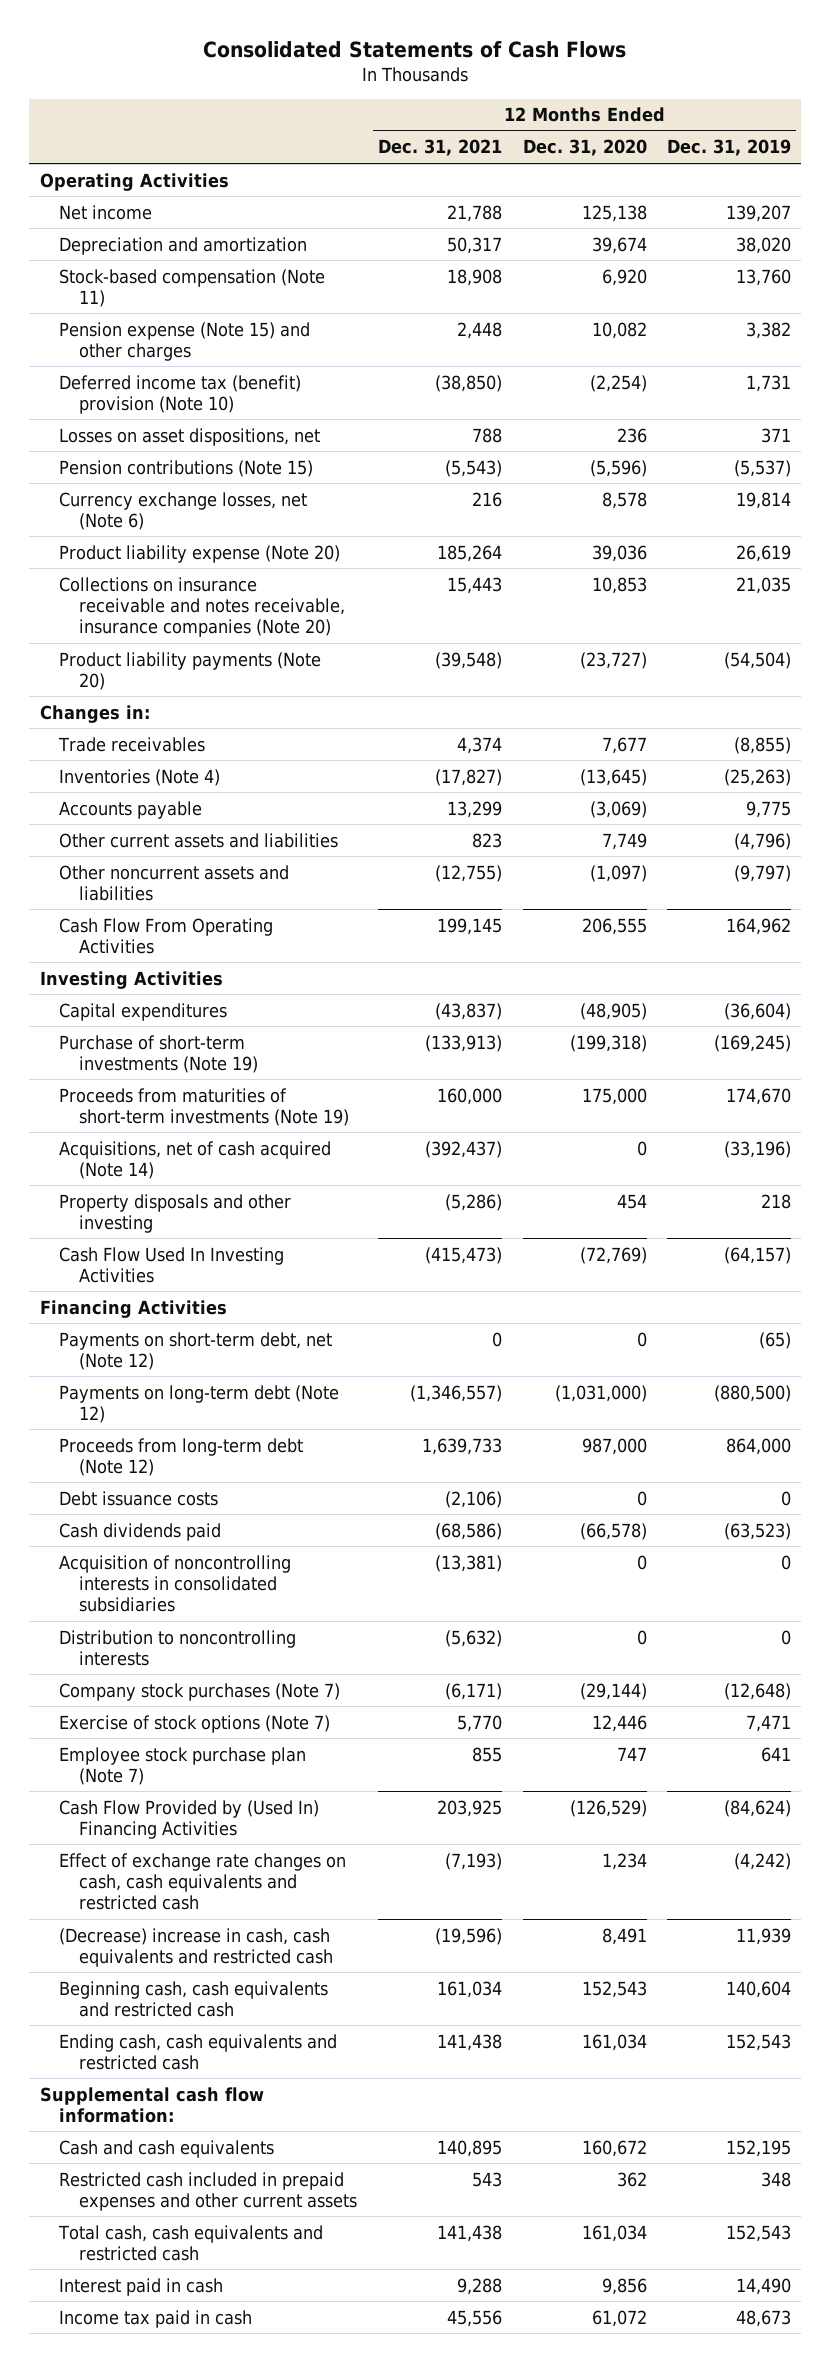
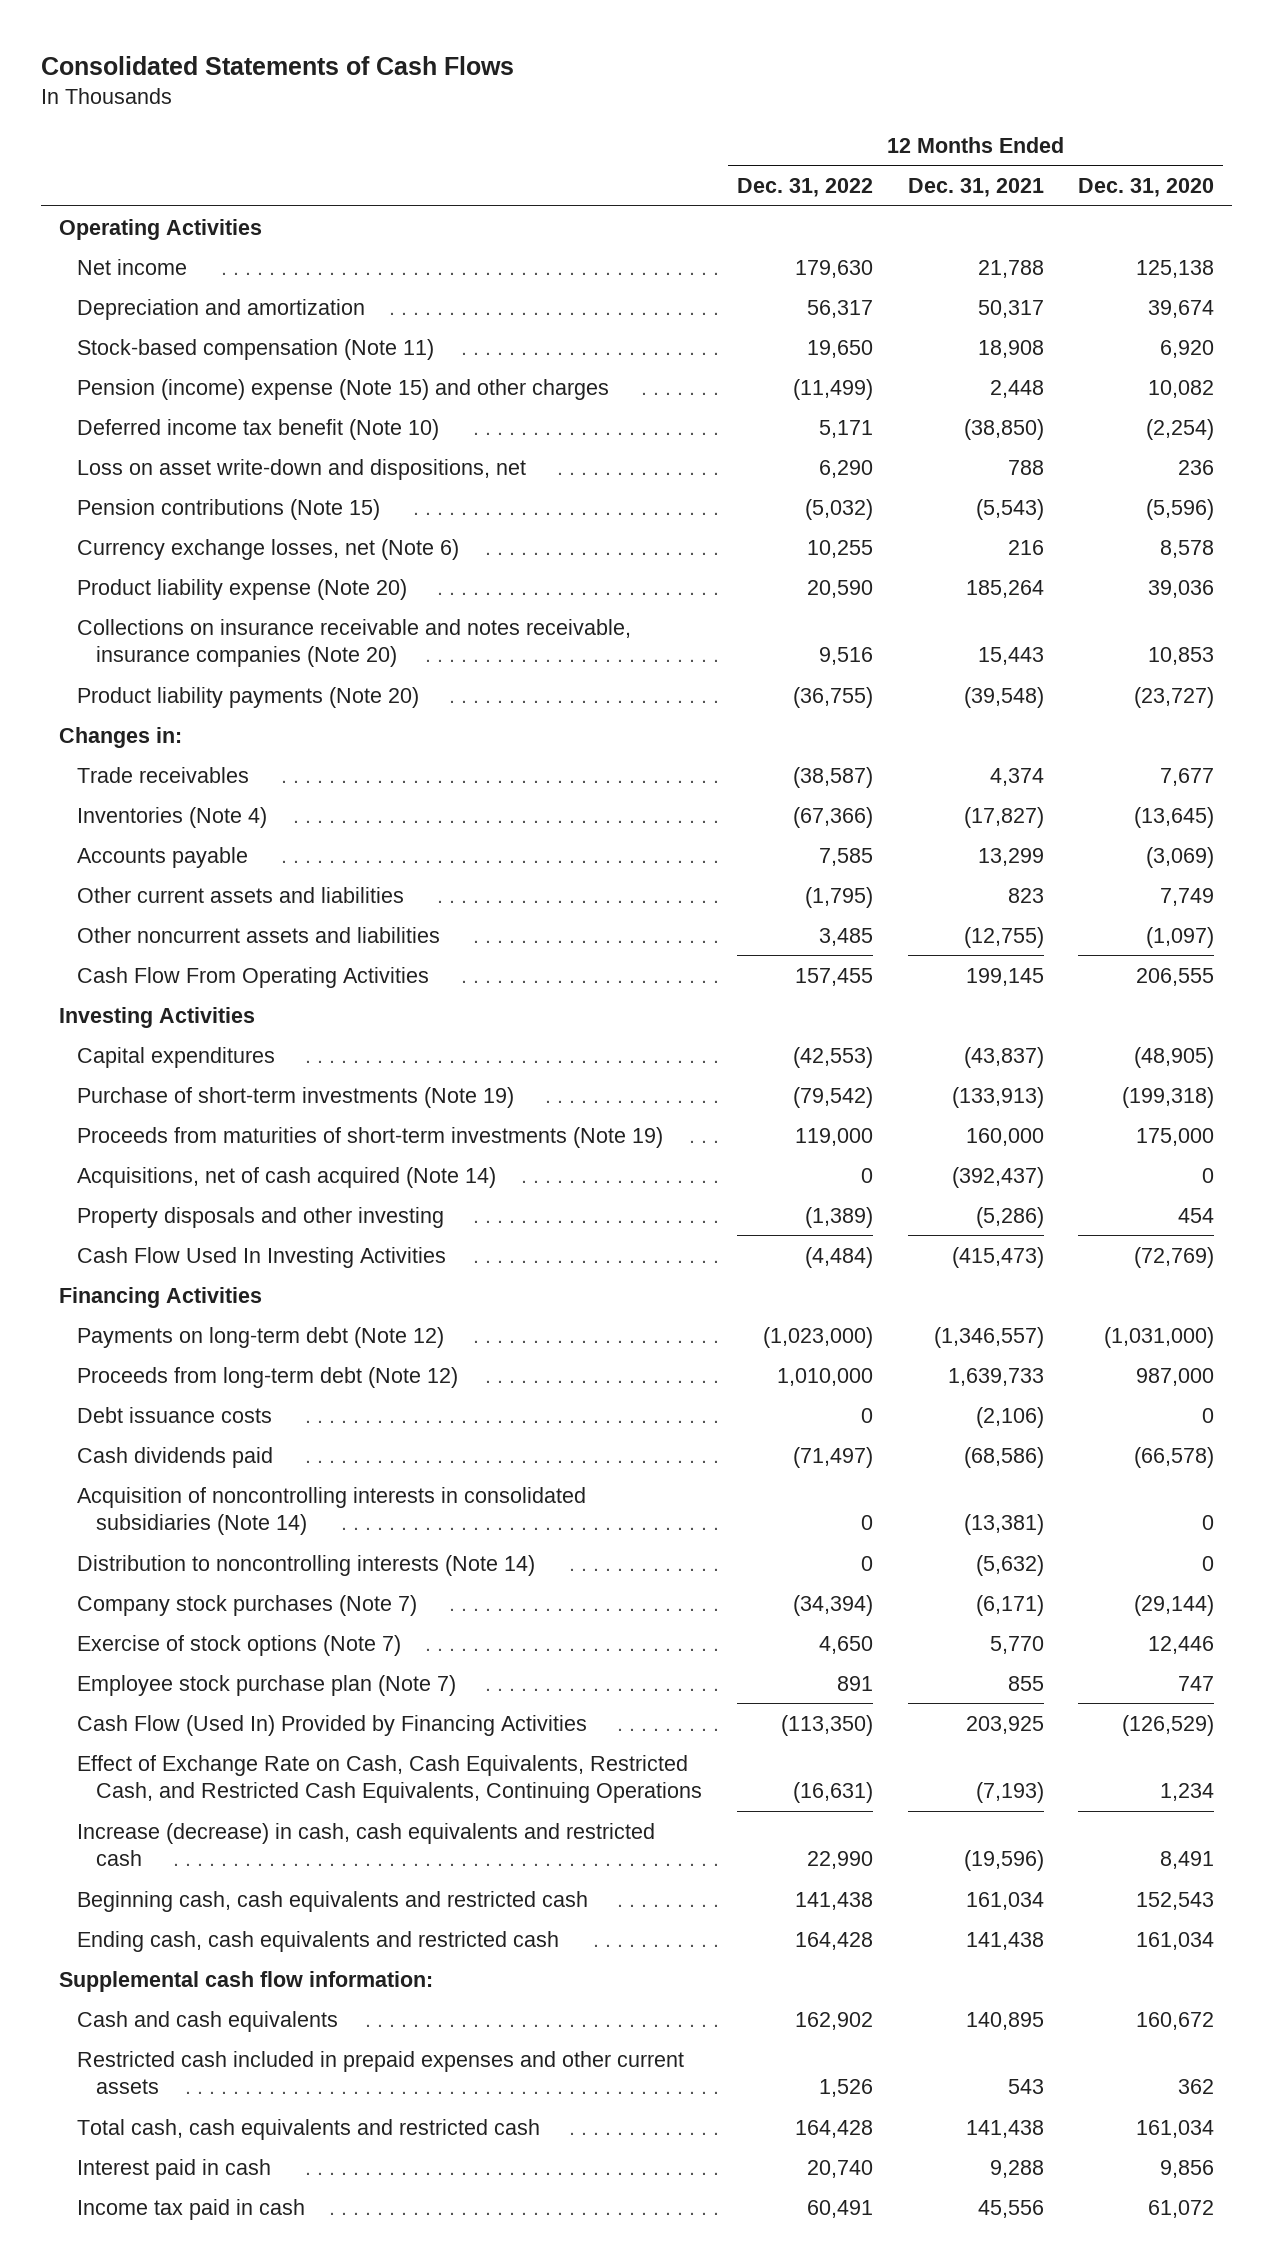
- | 12 Months Ended Dec. 31, 2021 | 12 Months Ended Dec. 31, 2020 | 12 Months Ended Dec. 31, 2019
+ | 12 Months Ended Dec. 31, 2022 | 12 Months Ended Dec. 31, 2021 | 12 Months Ended Dec. 31, 2020
- Pension expense (Note 15) and other charges | 2,448 | 10,082 | 3,382
- Deferred income tax (benefit) provision (Note 10) | (38,850) | (2,254) | 1,731
- Losses on asset dispositions, net | 788 | 236 | 371
+ Pension (income) expense (Note 15) and other charges | (11,499) | 2,448 | 10,082
+ Deferred income tax benefit (Note 10) | 5,171 | (38,850) | (2,254)
+ Loss on asset write-down and dispositions, net | 6,290 | 788 | 236
- Payments on short-term debt, net (Note 12) | 0 | 0 | (65)
- Acquisition of noncontrolling interests in consolidated subsidiaries | (13,381) | 0 | 0
- Distribution to noncontrolling interests | (5,632) | 0 | 0
+ Acquisition of noncontrolling interests in consolidated subsidiaries (Note 14) | 0 | (13,381) | 0
+ Distribution to noncontrolling interests (Note 14) | 0 | (5,632) | 0
- Cash Flow Provided by (Used In) Financing Activities | 203,925 | (126,529) | (84,624)
- Effect of exchange rate changes on cash, cash equivalents and restricted cash | (7,193) | 1,234 | (4,242)
- (Decrease) increase in cash, cash equivalents and restricted cash | (19,596) | 8,491 | 11,939
+ Cash Flow (Used In) Provided by Financing Activities | (113,350) | 203,925 | (126,529)
+ Effect of Exchange Rate on Cash, Cash Equivalents, Restricted Cash, and Restricted Cash Equivalents, Continuing Operations | (16,631) | (7,193) | 1,234
+ Increase (decrease) in cash, cash equivalents and restricted cash | 22,990 | (19,596) | 8,491

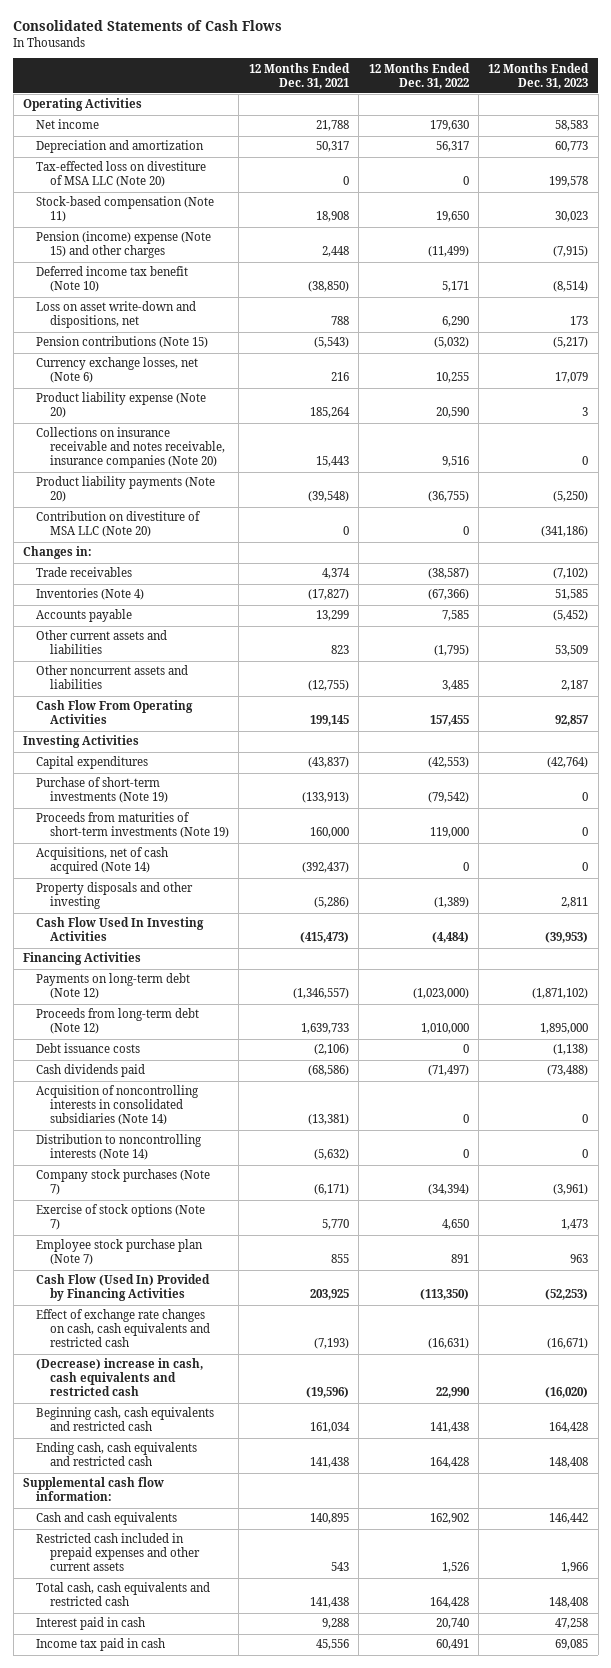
- | 12 Months Ended Dec. 31, 2022 | 12 Months Ended Dec. 31, 2021 | 12 Months Ended Dec. 31, 2020
+ | 12 Months Ended Dec. 31, 2021 | 12 Months Ended Dec. 31, 2022 | 12 Months Ended Dec. 31, 2023
+ Tax-effected loss on divestiture of MSA LLC (Note 20) | 0 | 0 | 199,578
+ Contribution on divestiture of MSA LLC (Note 20) | 0 | 0 | (341,186)
- Effect of Exchange Rate on Cash, Cash Equivalents, Restricted Cash, and Restricted Cash Equivalents, Continuing Operations | (16,631) | (7,193) | 1,234
- Increase (decrease) in cash, cash equivalents and restricted cash | 22,990 | (19,596) | 8,491
+ Effect of exchange rate changes on cash, cash equivalents and restricted cash | (7,193) | (16,631) | (16,671)
+ (Decrease) increase in cash, cash equivalents and restricted cash | (19,596) | 22,990 | (16,020)

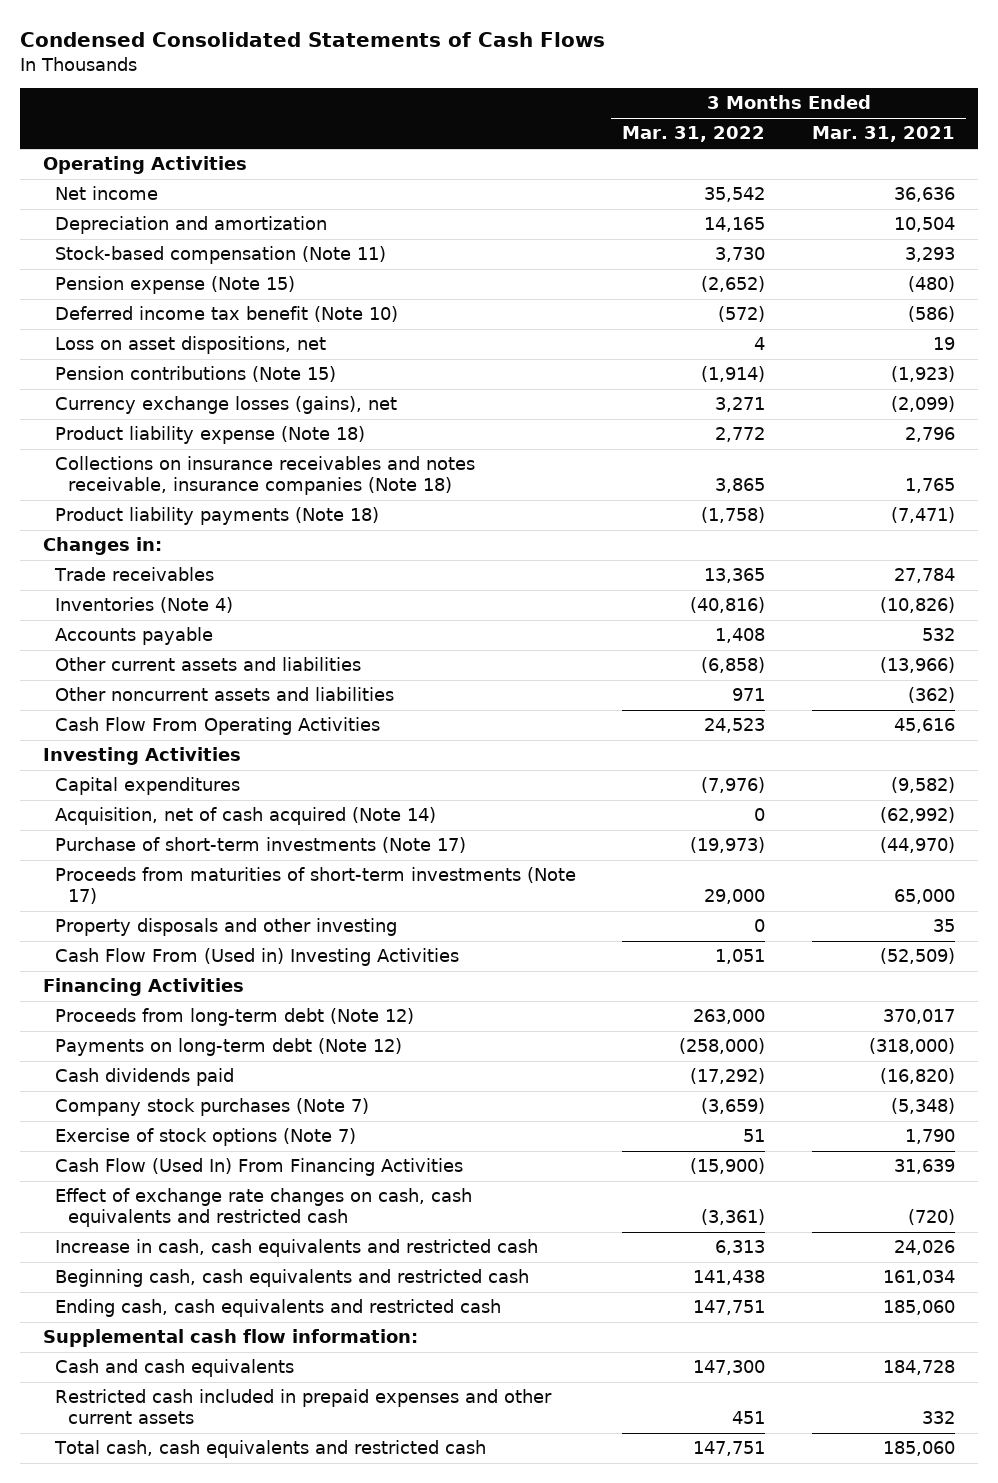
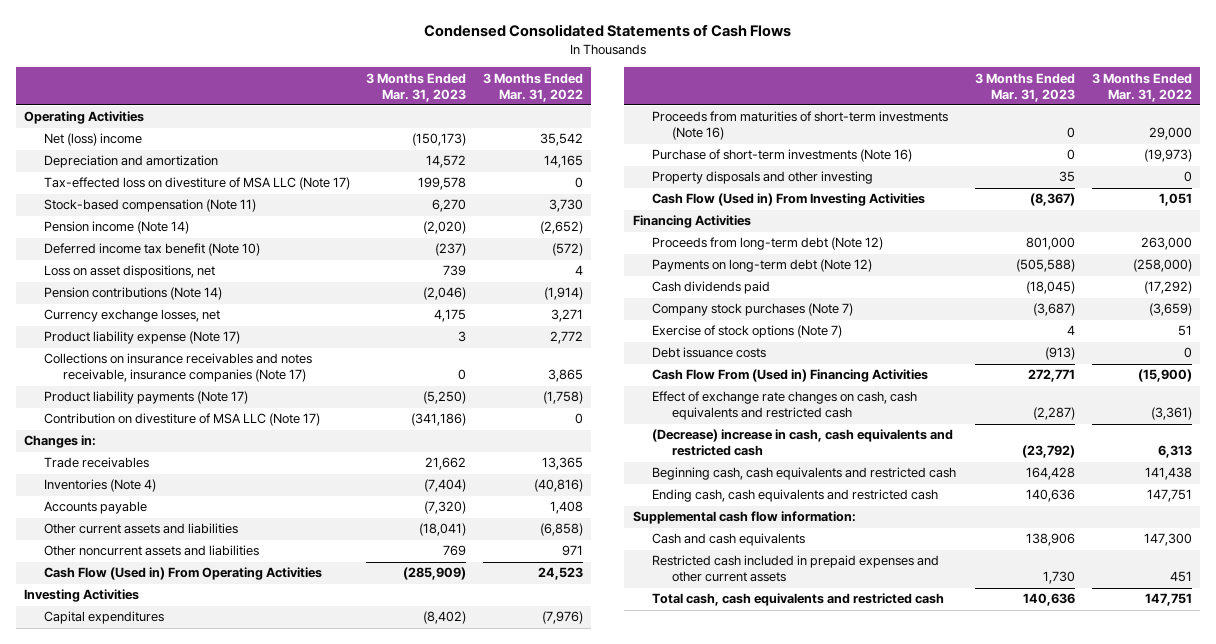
- | 3 Months Ended Mar. 31, 2022 | 3 Months Ended Mar. 31, 2021
+ | 3 Months Ended Mar. 31, 2023 | 3 Months Ended Mar. 31, 2022
- Net income | 35,542 | 36,636
+ Net (loss) income | (150,173) | 35,542
+ Tax-effected loss on divestiture of MSA LLC (Note 17) | 199,578 | 0
- Pension expense (Note 15) | (2,652) | (480)
+ Pension income (Note 14) | (2,020) | (2,652)
- Pension contributions (Note 15) | (1,914) | (1,923)
- Currency exchange losses (gains), net | 3,271 | (2,099)
- Product liability expense (Note 18) | 2,772 | 2,796
- Collections on insurance receivables and notes receivable, insurance companies (Note 18) | 3,865 | 1,765
- Product liability payments (Note 18) | (1,758) | (7,471)
+ Pension contributions (Note 14) | (2,046) | (1,914)
+ Currency exchange losses, net | 4,175 | 3,271
+ Product liability expense (Note 17) | 3 | 2,772
+ Collections on insurance receivables and notes receivable, insurance companies (Note 17) | 0 | 3,865
+ Product liability payments (Note 17) | (5,250) | (1,758)
+ Contribution on divestiture of MSA LLC (Note 17) | (341,186) | 0
- Cash Flow From Operating Activities | 24,523 | 45,616
+ Cash Flow (Used in) From Operating Activities | (285,909) | 24,523
- Acquisition, net of cash acquired (Note 14) | 0 | (62,992)
- Purchase of short-term investments (Note 17) | (19,973) | (44,970)
- Proceeds from maturities of short-term investments (Note 17) | 29,000 | 65,000
+ Proceeds from maturities of short-term investments (Note 16) | 0 | 29,000
+ Purchase of short-term investments (Note 16) | 0 | (19,973)
- Cash Flow From (Used in) Investing Activities | 1,051 | (52,509)
+ Cash Flow (Used in) From Investing Activities | (8,367) | 1,051
- Cash Flow (Used In) From Financing Activities | (15,900) | 31,639
+ Debt issuance costs | (913) | 0
+ Cash Flow From (Used in) Financing Activities | 272,771 | (15,900)
- Increase in cash, cash equivalents and restricted cash | 6,313 | 24,026
+ (Decrease) increase in cash, cash equivalents and restricted cash | (23,792) | 6,313

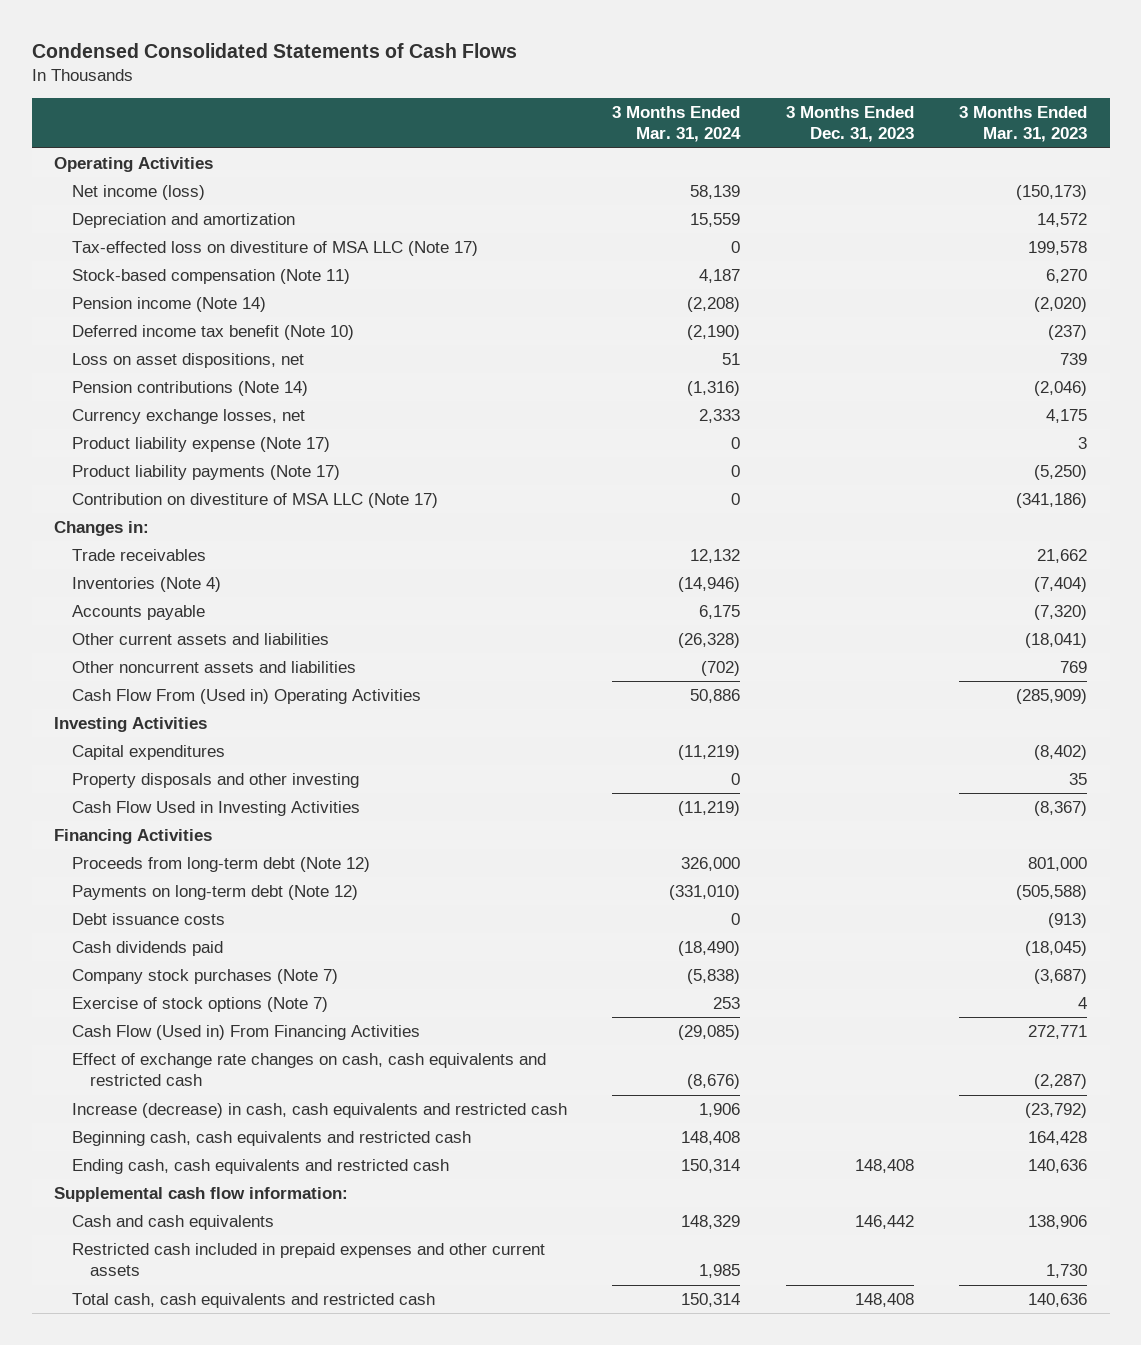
- | 3 Months Ended Mar. 31, 2023 | 3 Months Ended Mar. 31, 2022
+ | 3 Months Ended Mar. 31, 2024 | 3 Months Ended Dec. 31, 2023 | 3 Months Ended Mar. 31, 2023
- Net (loss) income | (150,173) | 35,542
+ Net income (loss) | 58,139 | | (150,173)
- Collections on insurance receivables and notes receivable, insurance companies (Note 17) | 0 | 3,865
- Cash Flow (Used in) From Operating Activities | (285,909) | 24,523
+ Cash Flow From (Used in) Operating Activities | 50,886 | | (285,909)
- Proceeds from maturities of short-term investments (Note 16) | 0 | 29,000
- Purchase of short-term investments (Note 16) | 0 | (19,973)
- Cash Flow (Used in) From Investing Activities | (8,367) | 1,051
+ Cash Flow Used in Investing Activities | (11,219) | | (8,367)
moved up: Debt issuance costs | 0 | | (913)
- Cash Flow From (Used in) Financing Activities | 272,771 | (15,900)
+ Cash Flow (Used in) From Financing Activities | (29,085) | | 272,771
- (Decrease) increase in cash, cash equivalents and restricted cash | (23,792) | 6,313
+ Increase (decrease) in cash, cash equivalents and restricted cash | 1,906 | | (23,792)

